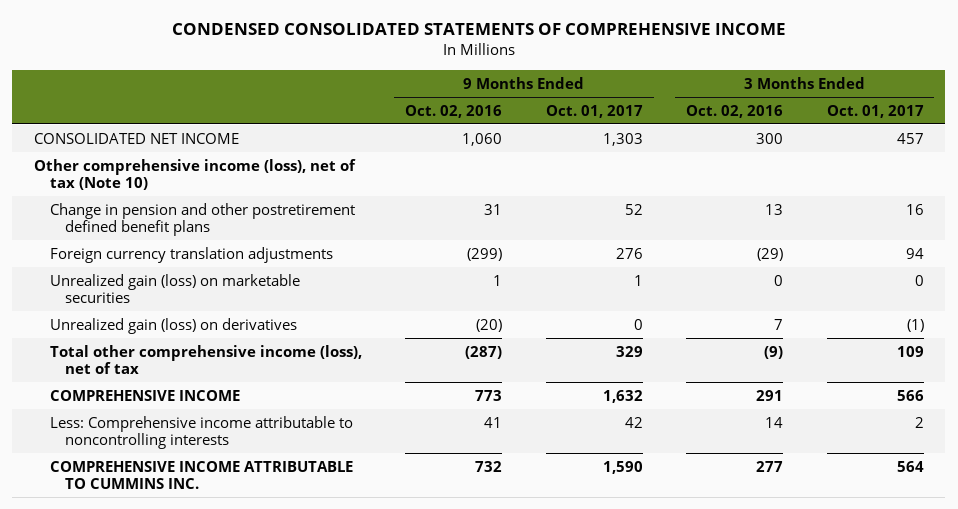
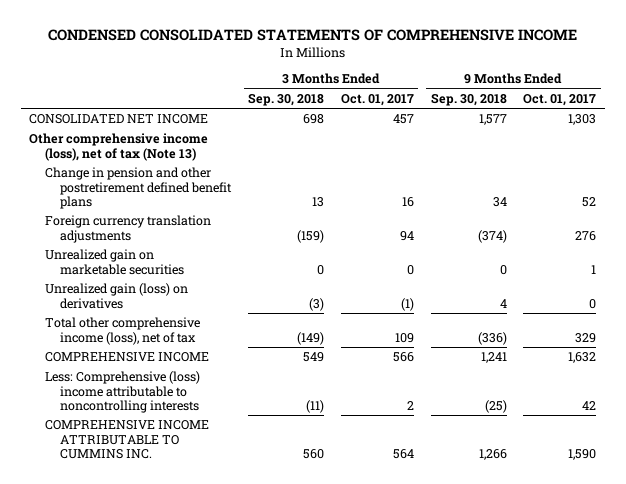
- | 9 Months Ended Oct. 02, 2016 | 9 Months Ended Oct. 01, 2017 | 3 Months Ended Oct. 02, 2016 | 3 Months Ended Oct. 01, 2017
+ | 3 Months Ended Sep. 30, 2018 | 3 Months Ended Oct. 01, 2017 | 9 Months Ended Sep. 30, 2018 | 9 Months Ended Oct. 01, 2017
- Other comprehensive income (loss), net of tax (Note 10)
+ Other comprehensive income (loss), net of tax (Note 13)
- Unrealized gain (loss) on marketable securities | 1 | 1 | 0 | 0
+ Unrealized gain on marketable securities | 0 | 0 | 0 | 1
- Less: Comprehensive income attributable to noncontrolling interests | 41 | 42 | 14 | 2
+ Less: Comprehensive (loss) income attributable to noncontrolling interests | (11) | 2 | (25) | 42

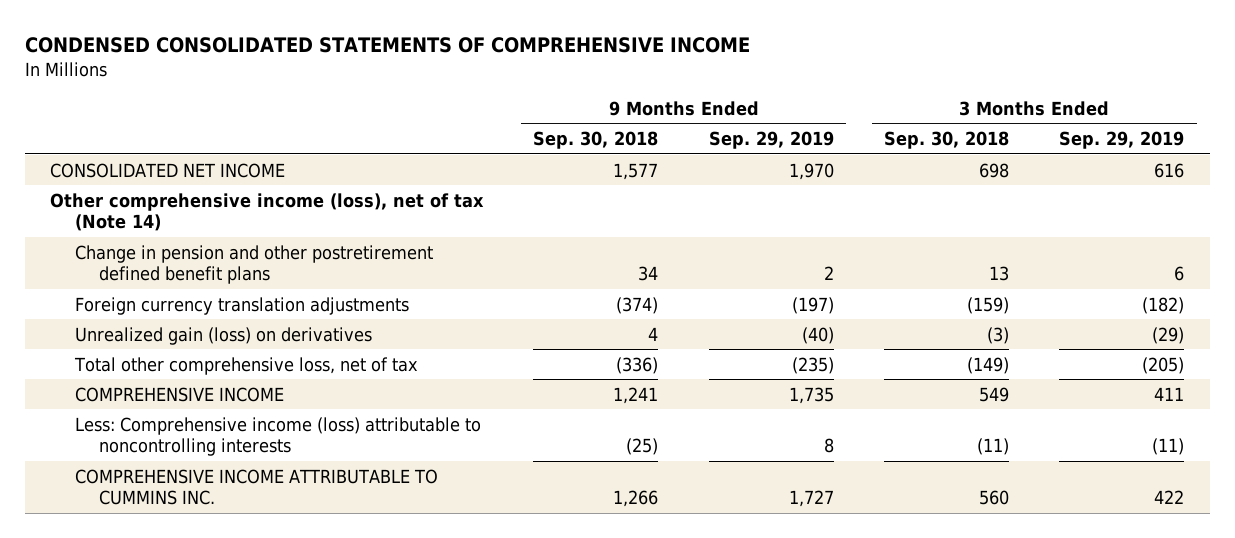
- | 3 Months Ended Sep. 30, 2018 | 3 Months Ended Oct. 01, 2017 | 9 Months Ended Sep. 30, 2018 | 9 Months Ended Oct. 01, 2017
+ | 9 Months Ended Sep. 30, 2018 | 9 Months Ended Sep. 29, 2019 | 3 Months Ended Sep. 30, 2018 | 3 Months Ended Sep. 29, 2019
- Other comprehensive income (loss), net of tax (Note 13)
+ Other comprehensive income (loss), net of tax (Note 14)
- Unrealized gain on marketable securities | 0 | 0 | 0 | 1
- Total other comprehensive income (loss), net of tax | (149) | 109 | (336) | 329
+ Total other comprehensive loss, net of tax | (336) | (235) | (149) | (205)
- Less: Comprehensive (loss) income attributable to noncontrolling interests | (11) | 2 | (25) | 42
+ Less: Comprehensive income (loss) attributable to noncontrolling interests | (25) | 8 | (11) | (11)

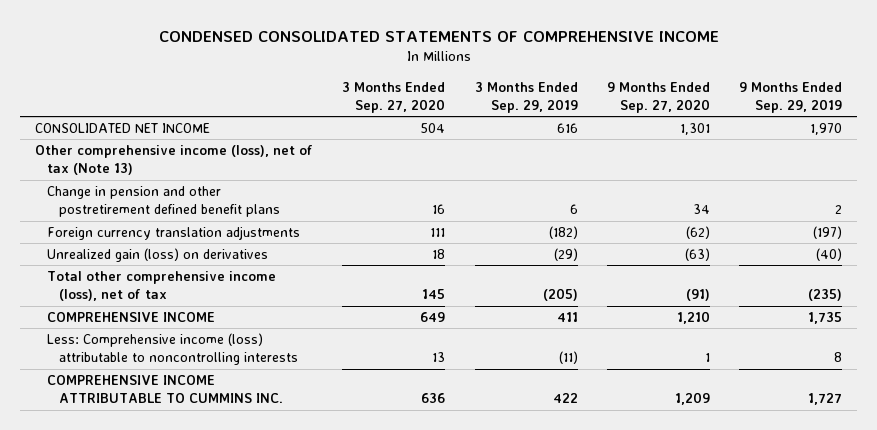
- | 9 Months Ended Sep. 30, 2018 | 9 Months Ended Sep. 29, 2019 | 3 Months Ended Sep. 30, 2018 | 3 Months Ended Sep. 29, 2019
+ | 3 Months Ended Sep. 27, 2020 | 3 Months Ended Sep. 29, 2019 | 9 Months Ended Sep. 27, 2020 | 9 Months Ended Sep. 29, 2019
- Other comprehensive income (loss), net of tax (Note 14)
+ Other comprehensive income (loss), net of tax (Note 13)
- Total other comprehensive loss, net of tax | (336) | (235) | (149) | (205)
+ Total other comprehensive income (loss), net of tax | 145 | (205) | (91) | (235)

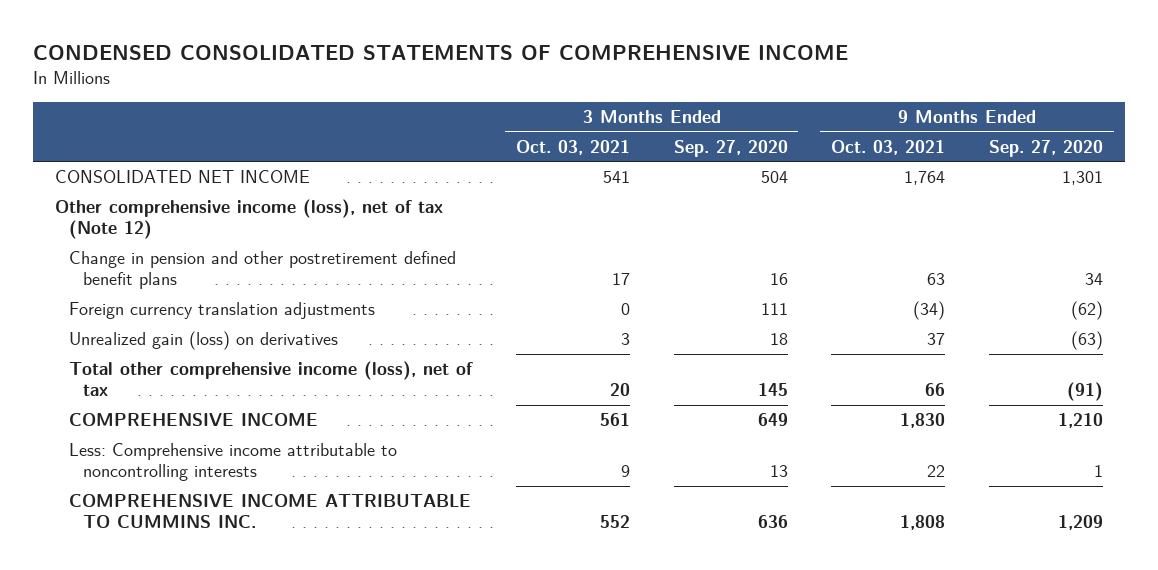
- | 3 Months Ended Sep. 27, 2020 | 3 Months Ended Sep. 29, 2019 | 9 Months Ended Sep. 27, 2020 | 9 Months Ended Sep. 29, 2019
+ | 3 Months Ended Oct. 03, 2021 | 3 Months Ended Sep. 27, 2020 | 9 Months Ended Oct. 03, 2021 | 9 Months Ended Sep. 27, 2020
- Other comprehensive income (loss), net of tax (Note 13)
+ Other comprehensive income (loss), net of tax (Note 12)
- Less: Comprehensive income (loss) attributable to noncontrolling interests | 13 | (11) | 1 | 8
+ Less: Comprehensive income attributable to noncontrolling interests | 9 | 13 | 22 | 1

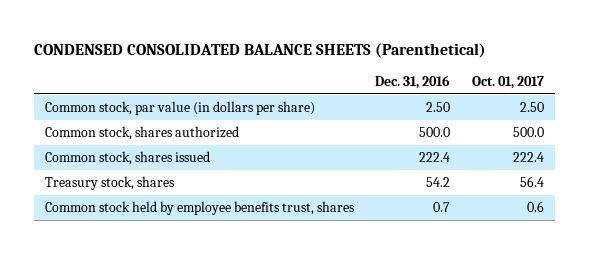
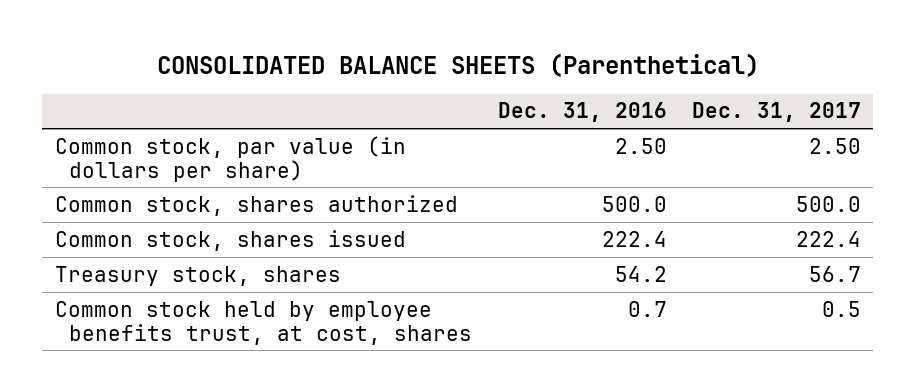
- CONDENSED CONSOLIDATED BALANCE SHEETS (Parenthetical)
+ CONSOLIDATED BALANCE SHEETS (Parenthetical)
- | Dec. 31, 2016 | Oct. 01, 2017
+ | Dec. 31, 2016 | Dec. 31, 2017
- Common stock held by employee benefits trust, shares | 0.7 | 0.6
+ Common stock held by employee benefits trust, at cost, shares | 0.7 | 0.5

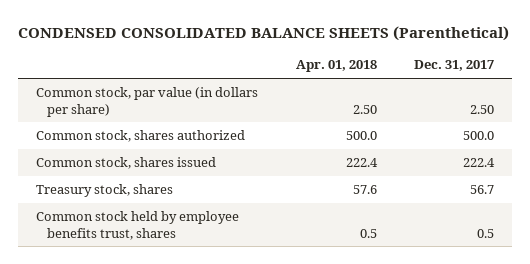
- CONSOLIDATED BALANCE SHEETS (Parenthetical)
+ CONDENSED CONSOLIDATED BALANCE SHEETS (Parenthetical)
- | Dec. 31, 2016 | Dec. 31, 2017
+ | Apr. 01, 2018 | Dec. 31, 2017
- Common stock held by employee benefits trust, at cost, shares | 0.7 | 0.5
+ Common stock held by employee benefits trust, shares | 0.5 | 0.5

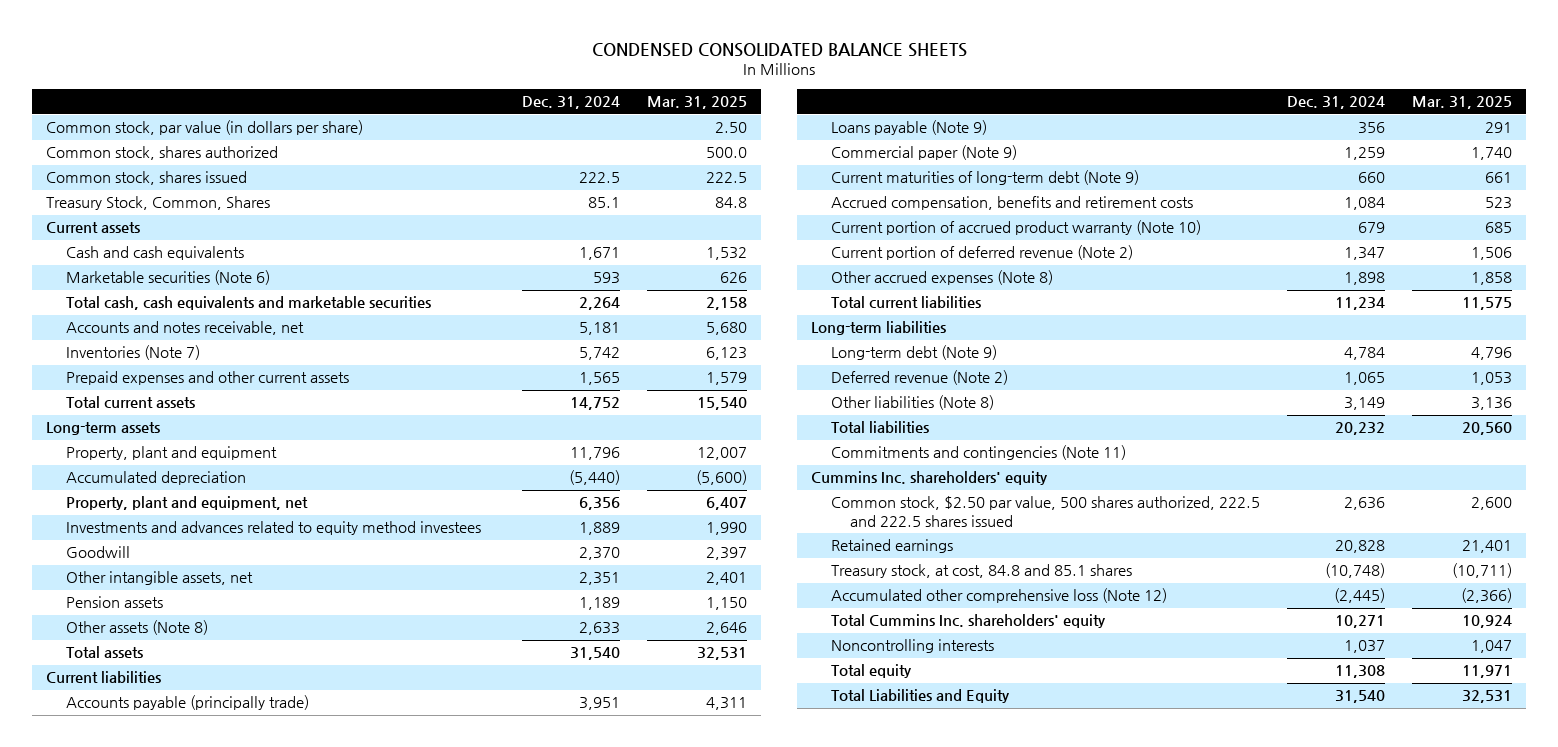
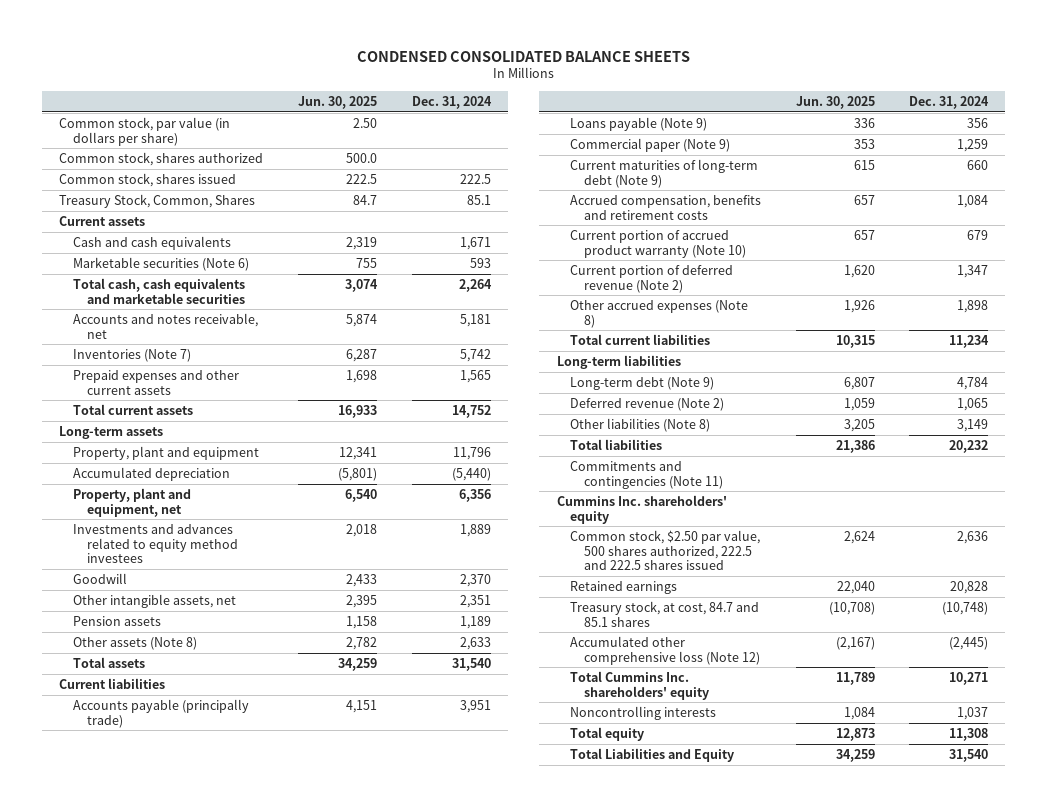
- | Dec. 31, 2024 | Mar. 31, 2025
+ | Jun. 30, 2025 | Dec. 31, 2024
- Treasury stock, at cost, 84.8 and 85.1 shares | (10,748) | (10,711)
+ Treasury stock, at cost, 84.7 and 85.1 shares | (10,708) | (10,748)

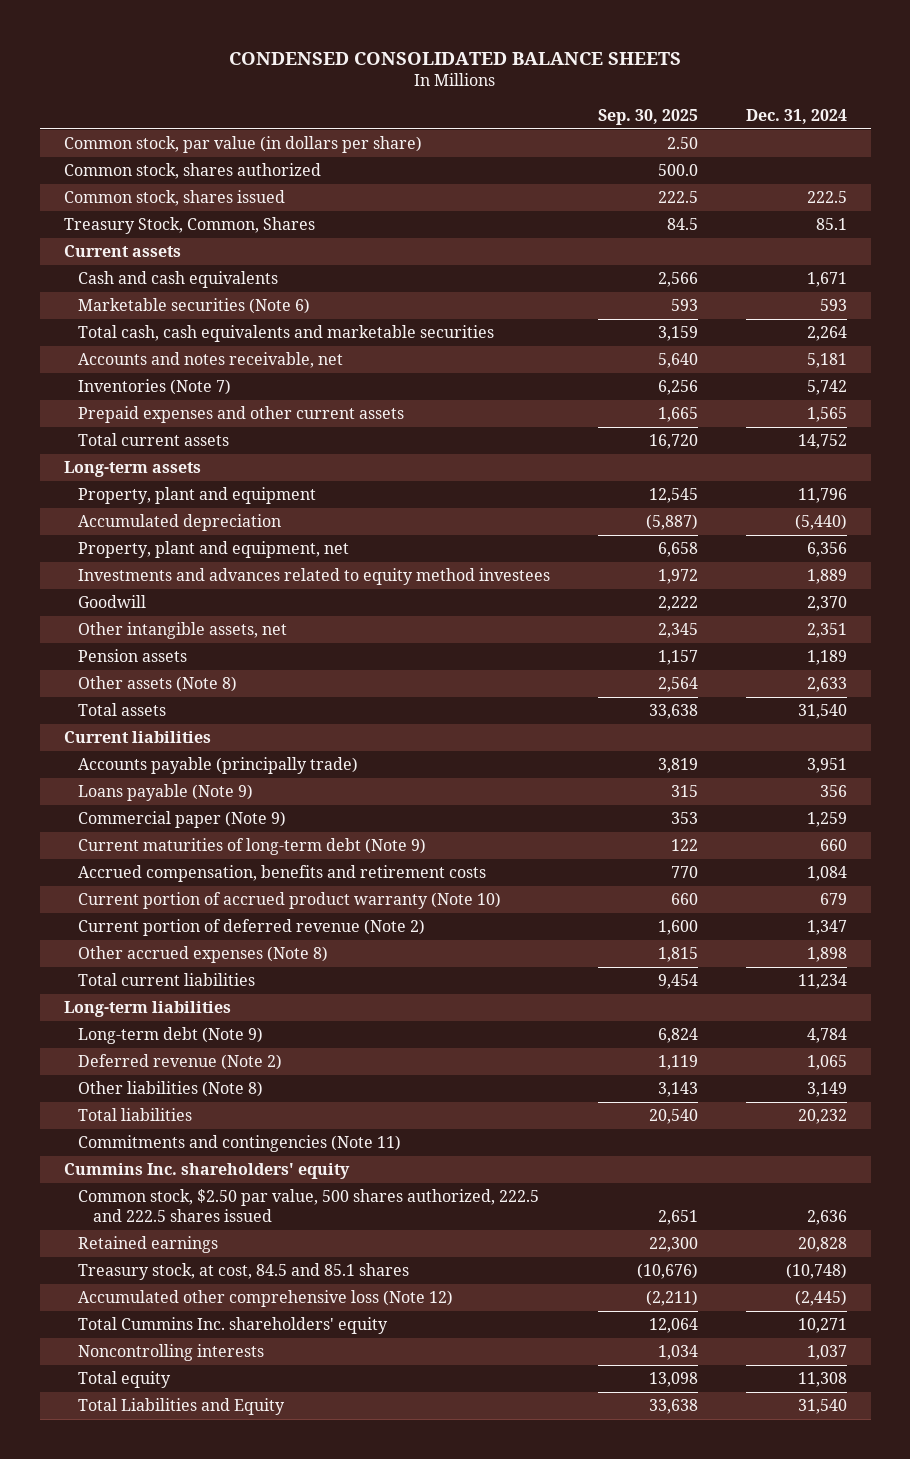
- | Jun. 30, 2025 | Dec. 31, 2024
+ | Sep. 30, 2025 | Dec. 31, 2024
- Treasury stock, at cost, 84.7 and 85.1 shares | (10,708) | (10,748)
+ Treasury stock, at cost, 84.5 and 85.1 shares | (10,676) | (10,748)

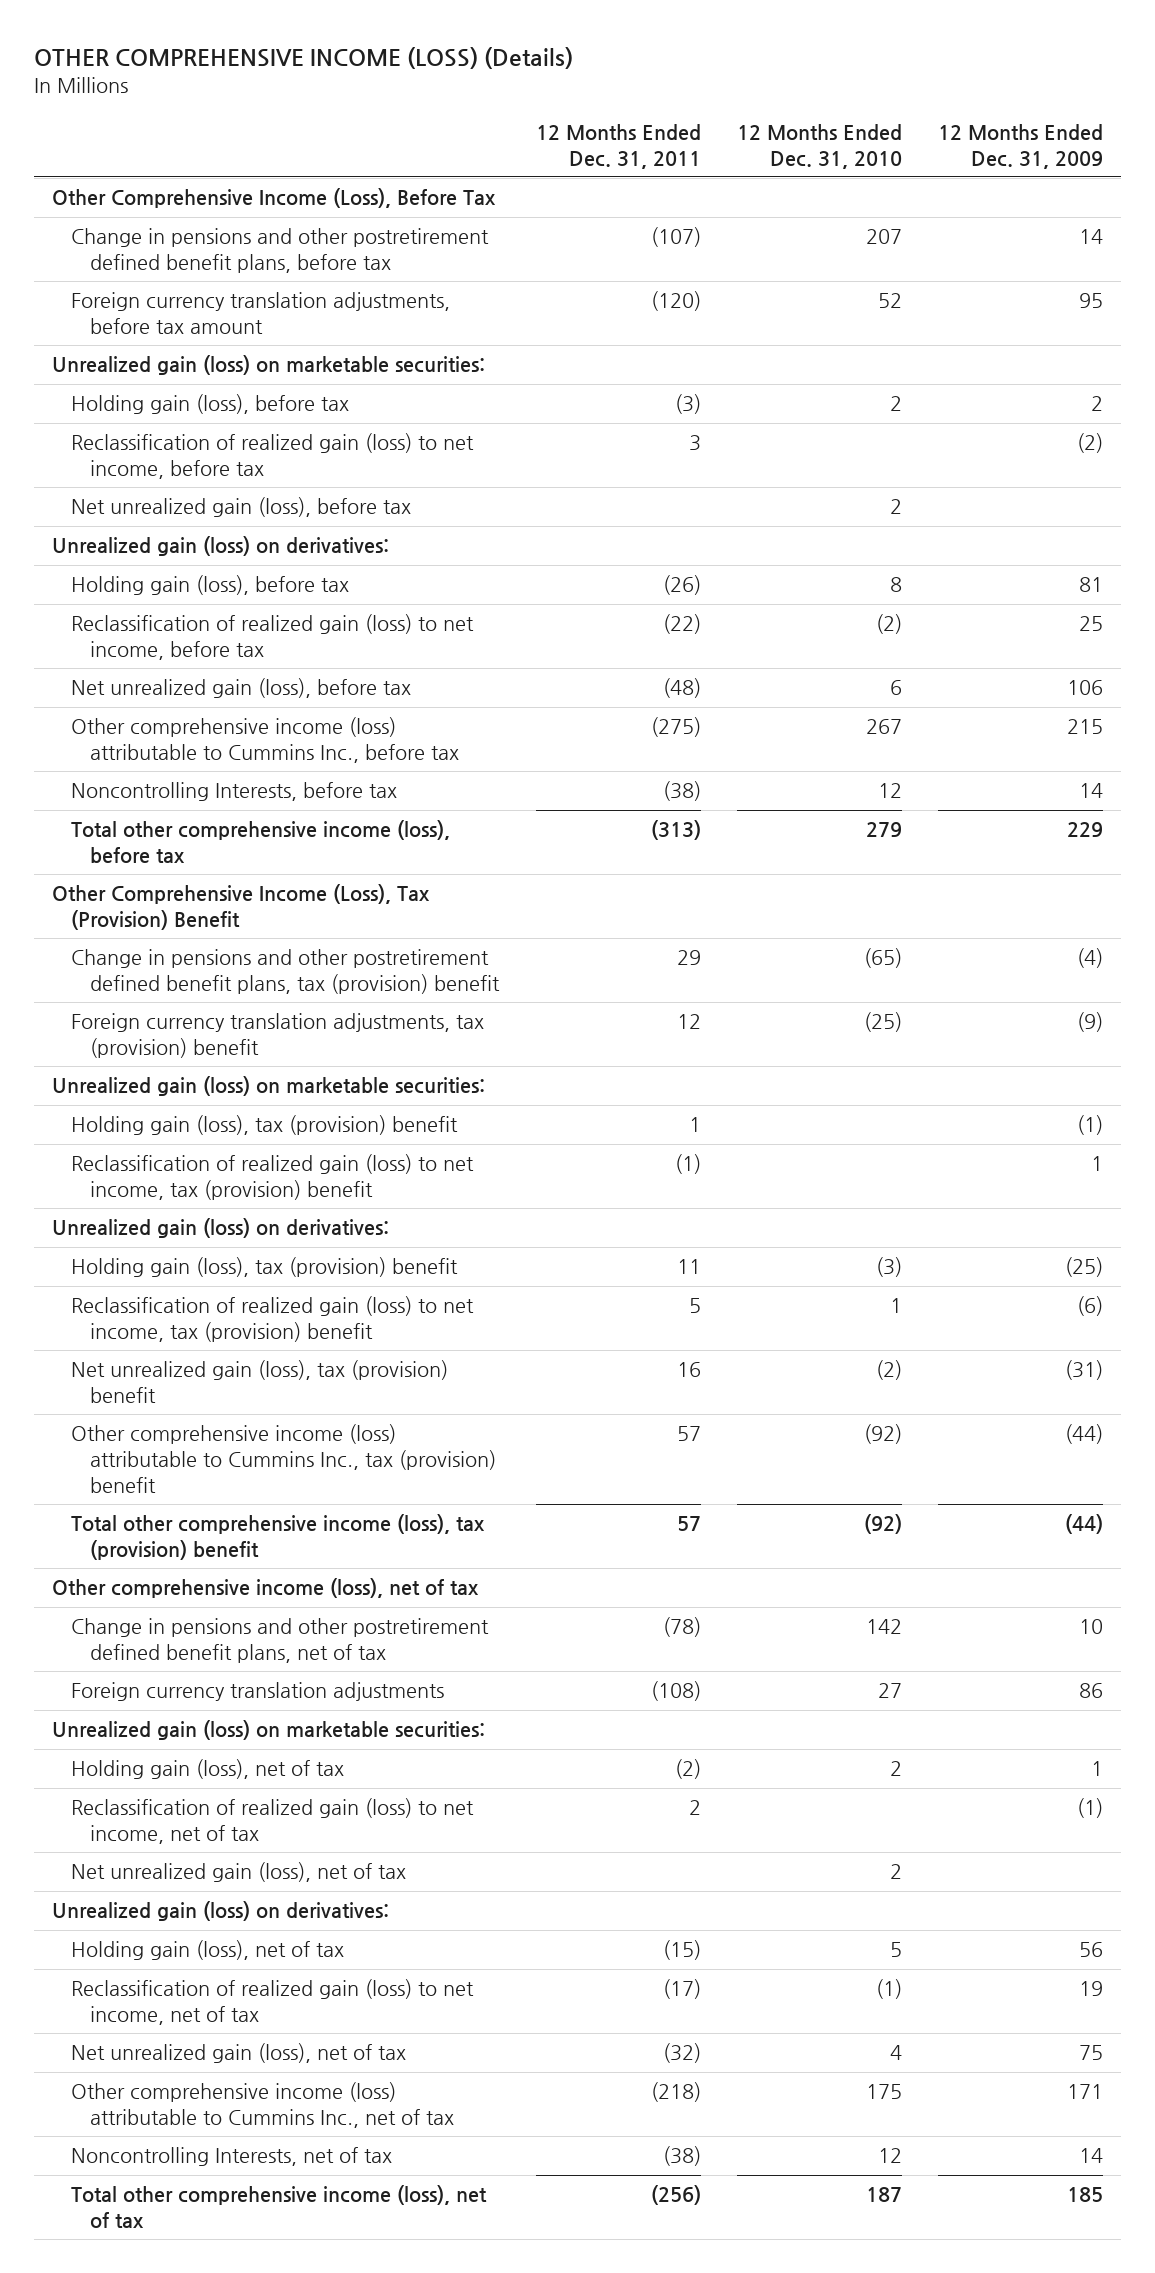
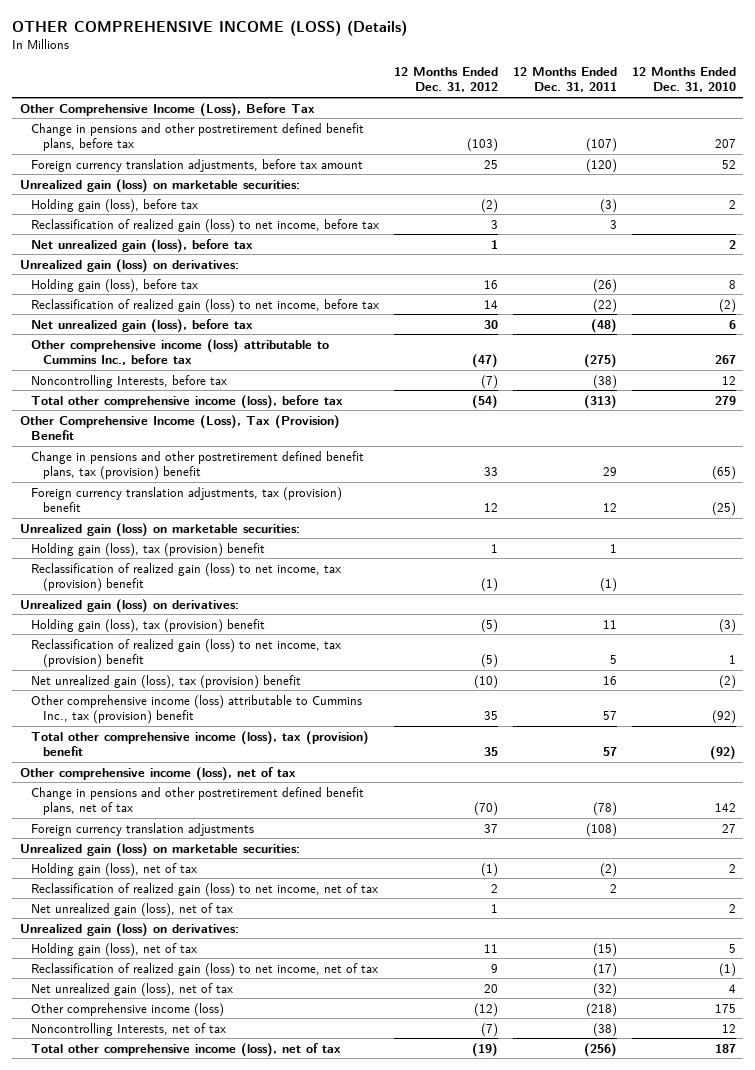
- | 12 Months Ended Dec. 31, 2011 | 12 Months Ended Dec. 31, 2010 | 12 Months Ended Dec. 31, 2009
+ | 12 Months Ended Dec. 31, 2012 | 12 Months Ended Dec. 31, 2011 | 12 Months Ended Dec. 31, 2010
- Other comprehensive income (loss) attributable to Cummins Inc., net of tax | (218) | 175 | 171
+ Other comprehensive income (loss) | (12) | (218) | 175

